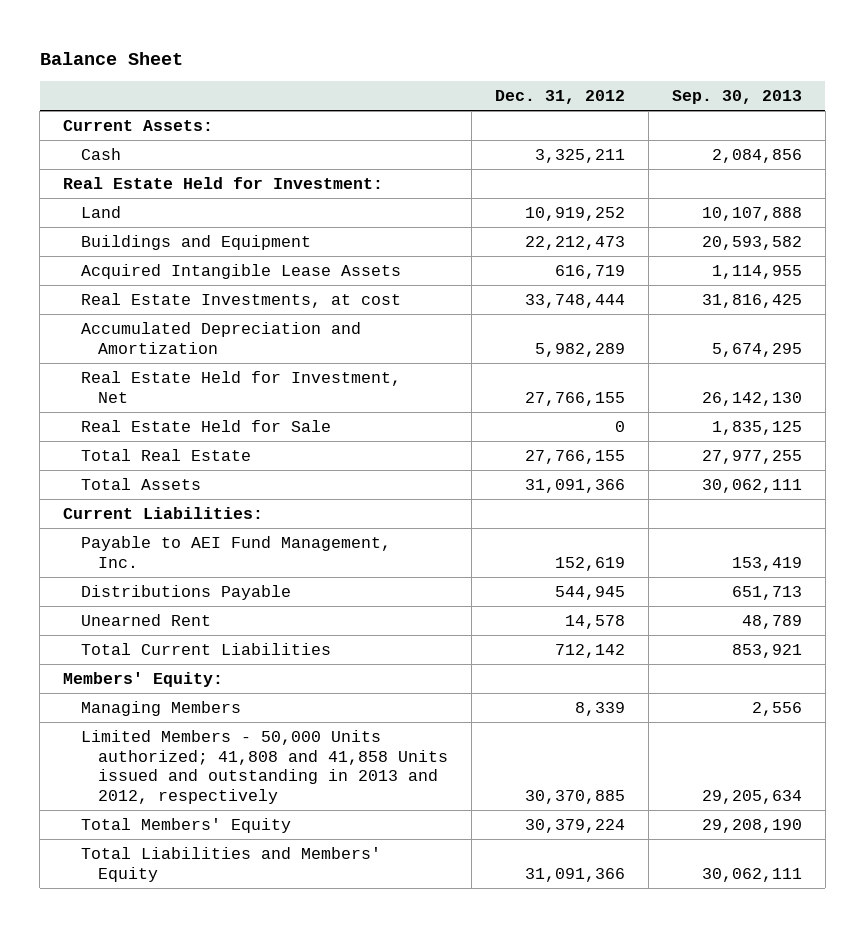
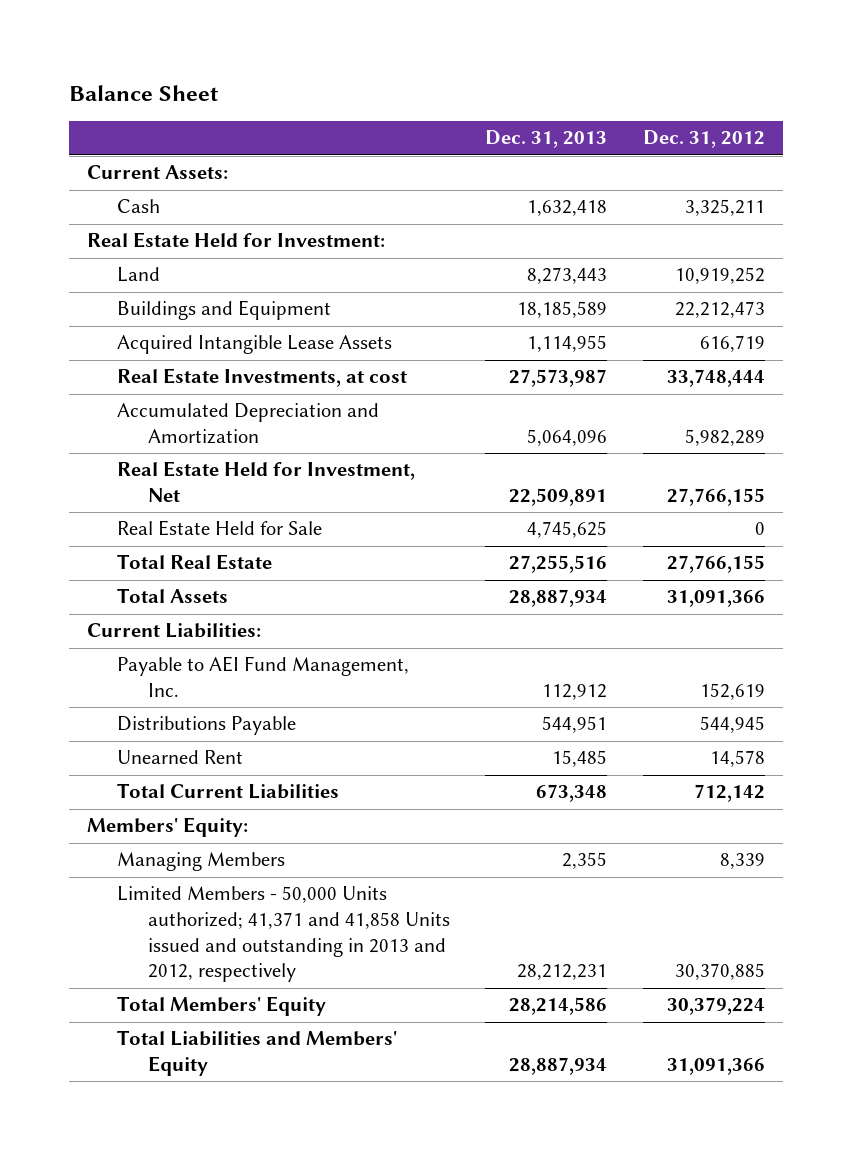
- | Dec. 31, 2012 | Sep. 30, 2013
+ | Dec. 31, 2013 | Dec. 31, 2012
- Limited Members - 50,000 Units authorized; 41,808 and 41,858 Units issued and outstanding in 2013 and 2012, respectively | 30,370,885 | 29,205,634
+ Limited Members - 50,000 Units authorized; 41,371 and 41,858 Units issued and outstanding in 2013 and 2012, respectively | 28,212,231 | 30,370,885

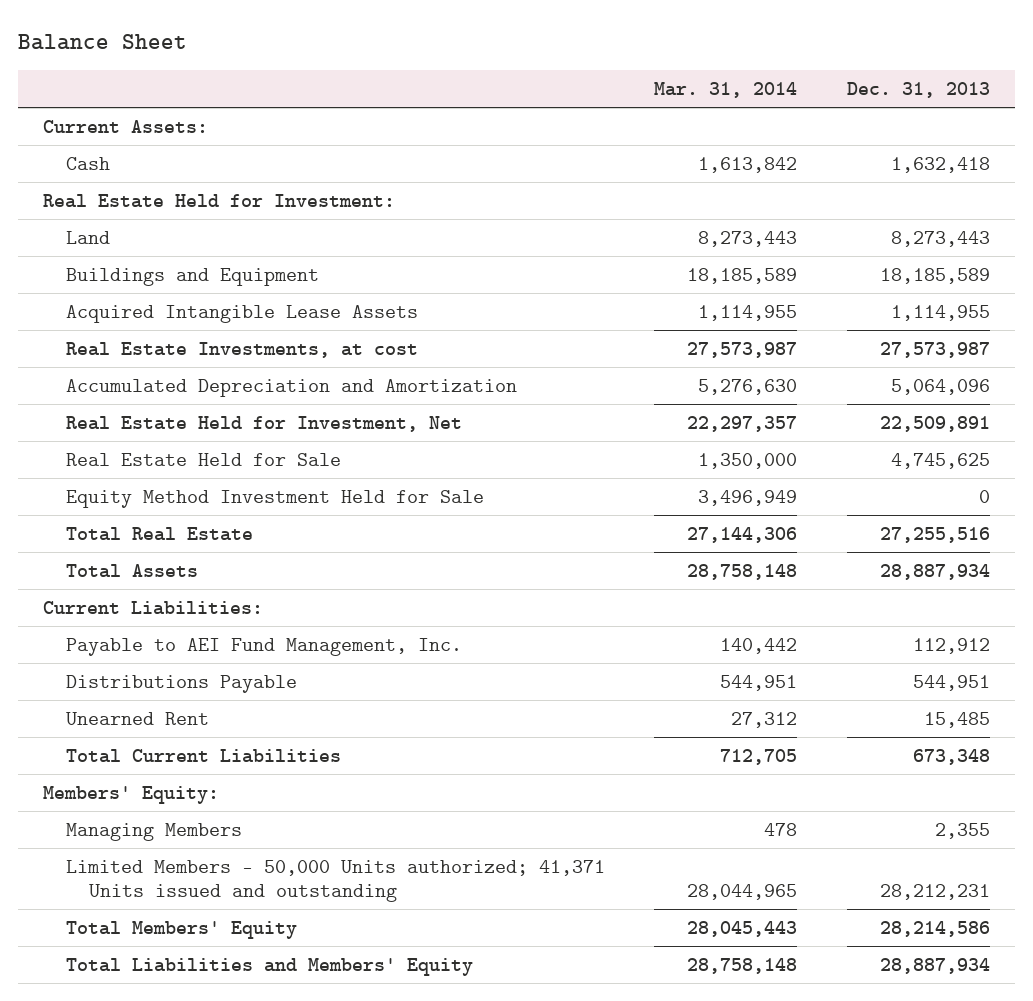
- | Dec. 31, 2013 | Dec. 31, 2012
+ | Mar. 31, 2014 | Dec. 31, 2013
+ Equity Method Investment Held for Sale | 3,496,949 | 0
- Limited Members - 50,000 Units authorized; 41,371 and 41,858 Units issued and outstanding in 2013 and 2012, respectively | 28,212,231 | 30,370,885
+ Limited Members - 50,000 Units authorized; 41,371 Units issued and outstanding | 28,044,965 | 28,212,231

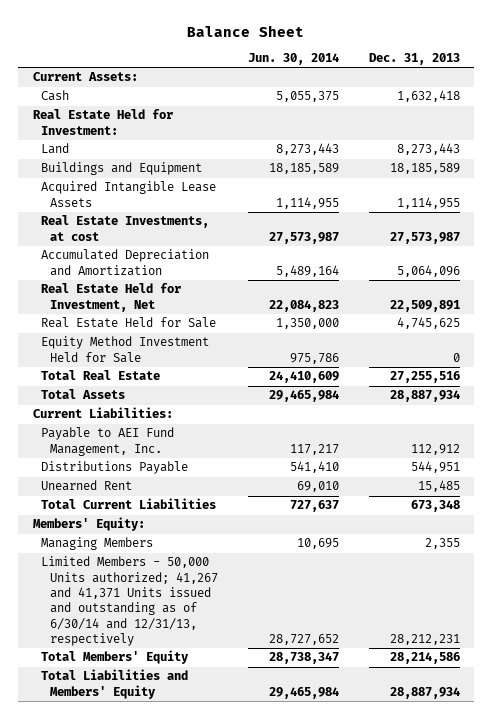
- | Mar. 31, 2014 | Dec. 31, 2013
+ | Jun. 30, 2014 | Dec. 31, 2013
- Limited Members - 50,000 Units authorized; 41,371 Units issued and outstanding | 28,044,965 | 28,212,231
+ Limited Members - 50,000 Units authorized; 41,267 and 41,371 Units issued and outstanding as of 6/30/14 and 12/31/13, respectively | 28,727,652 | 28,212,231

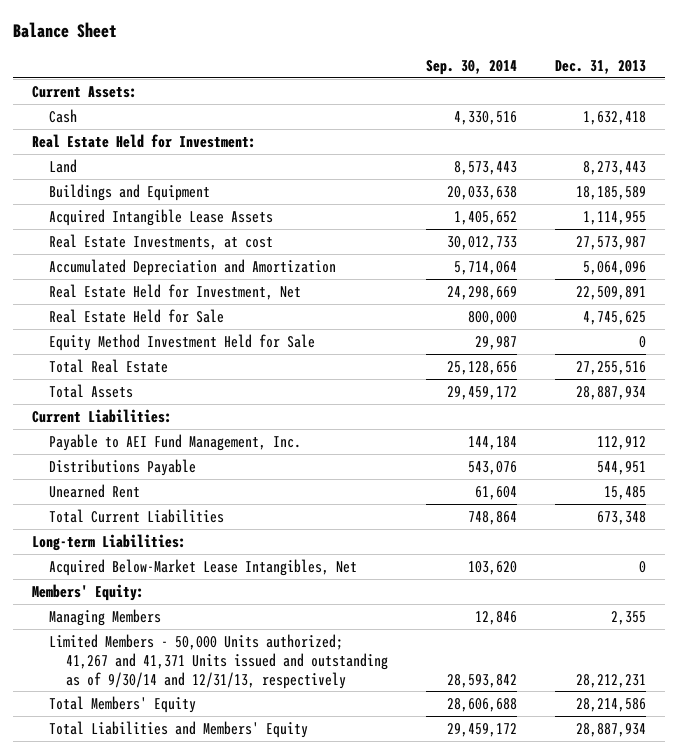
- | Jun. 30, 2014 | Dec. 31, 2013
+ | Sep. 30, 2014 | Dec. 31, 2013
+ Long-term Liabilities:
+ Acquired Below-Market Lease Intangibles, Net | 103,620 | 0
- Limited Members - 50,000 Units authorized; 41,267 and 41,371 Units issued and outstanding as of 6/30/14 and 12/31/13, respectively | 28,727,652 | 28,212,231
+ Limited Members - 50,000 Units authorized; 41,267 and 41,371 Units issued and outstanding as of 9/30/14 and 12/31/13, respectively | 28,593,842 | 28,212,231

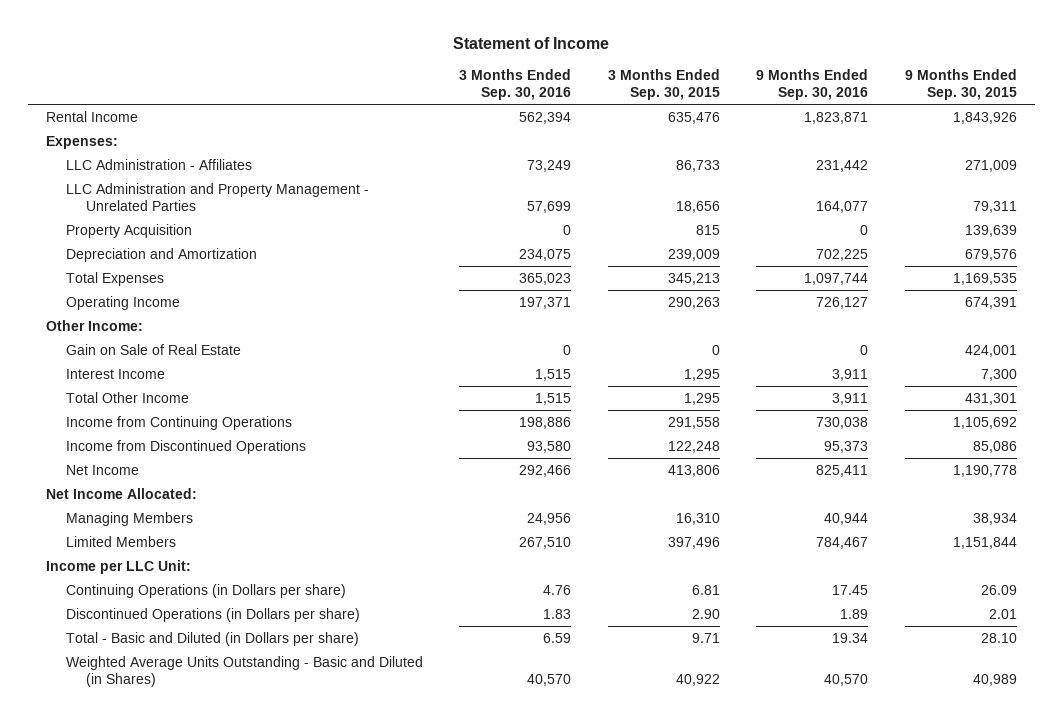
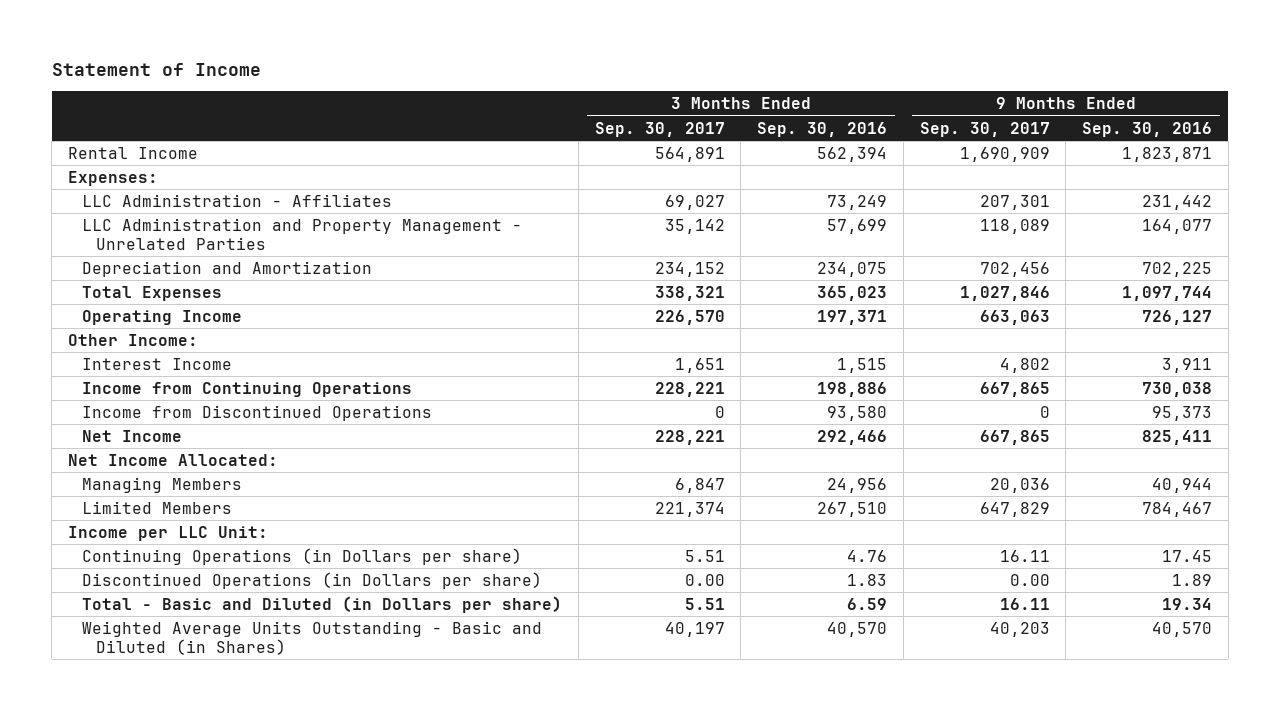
- | 3 Months Ended Sep. 30, 2016 | 3 Months Ended Sep. 30, 2015 | 9 Months Ended Sep. 30, 2016 | 9 Months Ended Sep. 30, 2015
+ | 3 Months Ended Sep. 30, 2017 | 3 Months Ended Sep. 30, 2016 | 9 Months Ended Sep. 30, 2017 | 9 Months Ended Sep. 30, 2016
- Property Acquisition | 0 | 815 | 0 | 139,639
- Gain on Sale of Real Estate | 0 | 0 | 0 | 424,001
- Total Other Income | 1,515 | 1,295 | 3,911 | 431,301

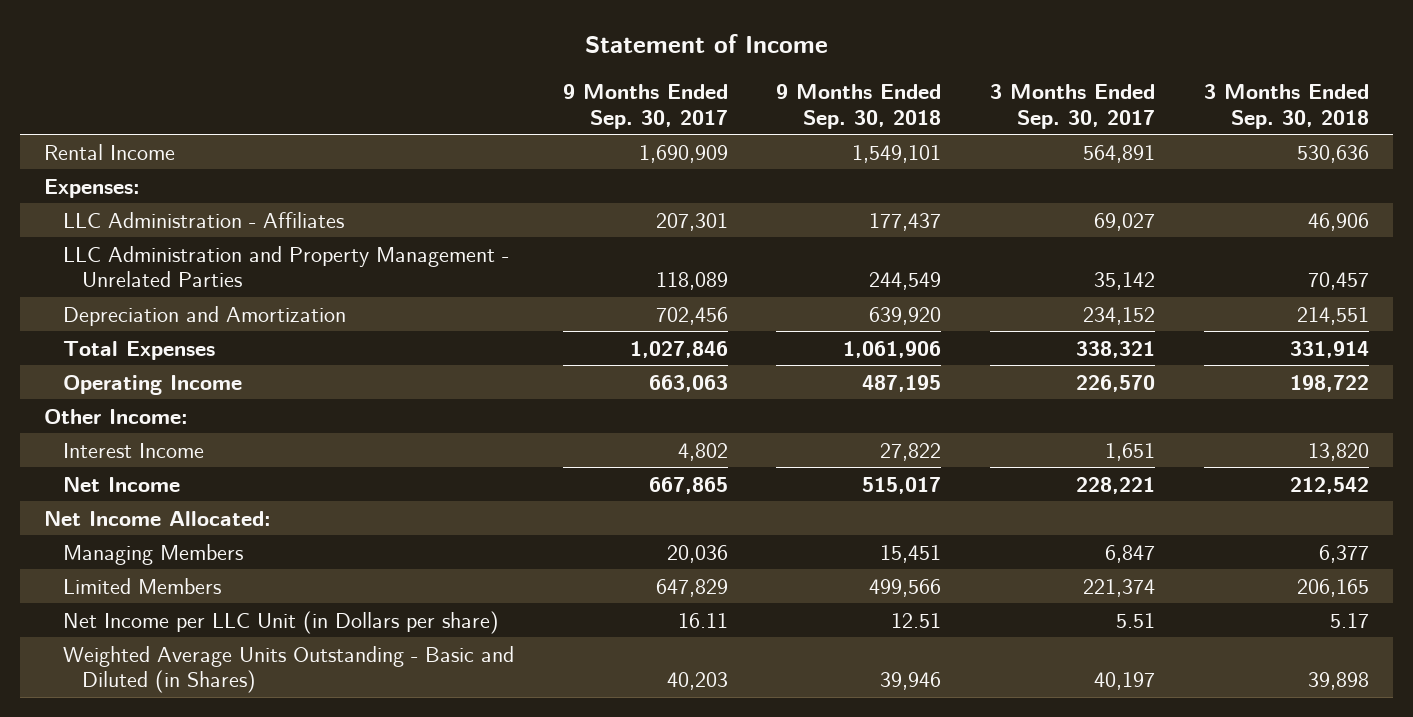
- | 3 Months Ended Sep. 30, 2017 | 3 Months Ended Sep. 30, 2016 | 9 Months Ended Sep. 30, 2017 | 9 Months Ended Sep. 30, 2016
+ | 9 Months Ended Sep. 30, 2017 | 9 Months Ended Sep. 30, 2018 | 3 Months Ended Sep. 30, 2017 | 3 Months Ended Sep. 30, 2018
- Income from Continuing Operations | 228,221 | 198,886 | 667,865 | 730,038
- Income from Discontinued Operations | 0 | 93,580 | 0 | 95,373
- Income per LLC Unit:
- Continuing Operations (in Dollars per share) | 5.51 | 4.76 | 16.11 | 17.45
- Discontinued Operations (in Dollars per share) | 0.00 | 1.83 | 0.00 | 1.89
- Total - Basic and Diluted (in Dollars per share) | 5.51 | 6.59 | 16.11 | 19.34
+ Net Income per LLC Unit (in Dollars per share) | 16.11 | 12.51 | 5.51 | 5.17

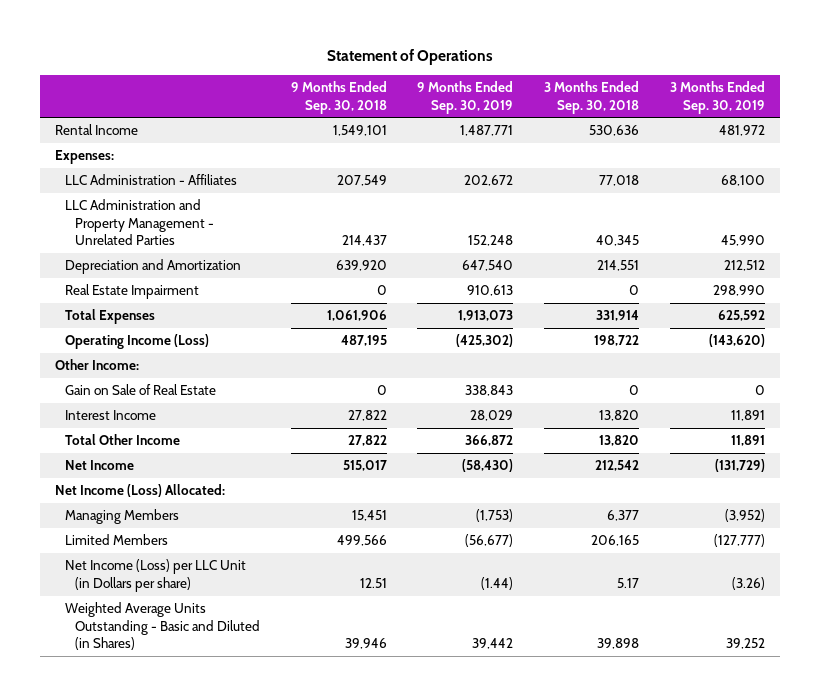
- Statement of Income
+ Statement of Operations
- | 9 Months Ended Sep. 30, 2017 | 9 Months Ended Sep. 30, 2018 | 3 Months Ended Sep. 30, 2017 | 3 Months Ended Sep. 30, 2018
+ | 9 Months Ended Sep. 30, 2018 | 9 Months Ended Sep. 30, 2019 | 3 Months Ended Sep. 30, 2018 | 3 Months Ended Sep. 30, 2019
- LLC Administration - Affiliates | 207,301 | 177,437 | 69,027 | 46,906
- LLC Administration and Property Management - Unrelated Parties | 118,089 | 244,549 | 35,142 | 70,457
+ LLC Administration - Affiliates | 207,549 | 202,672 | 77,018 | 68,100
+ LLC Administration and Property Management - Unrelated Parties | 214,437 | 152,248 | 40,345 | 45,990
+ Real Estate Impairment | 0 | 910,613 | 0 | 298,990
- Operating Income | 663,063 | 487,195 | 226,570 | 198,722
+ Operating Income (Loss) | 487,195 | (425,302) | 198,722 | (143,620)
+ Gain on Sale of Real Estate | 0 | 338,843 | 0 | 0
+ Total Other Income | 27,822 | 366,872 | 13,820 | 11,891
- Net Income Allocated:
+ Net Income (Loss) Allocated:
- Net Income per LLC Unit (in Dollars per share) | 16.11 | 12.51 | 5.51 | 5.17
+ Net Income (Loss) per LLC Unit (in Dollars per share) | 12.51 | (1.44) | 5.17 | (3.26)

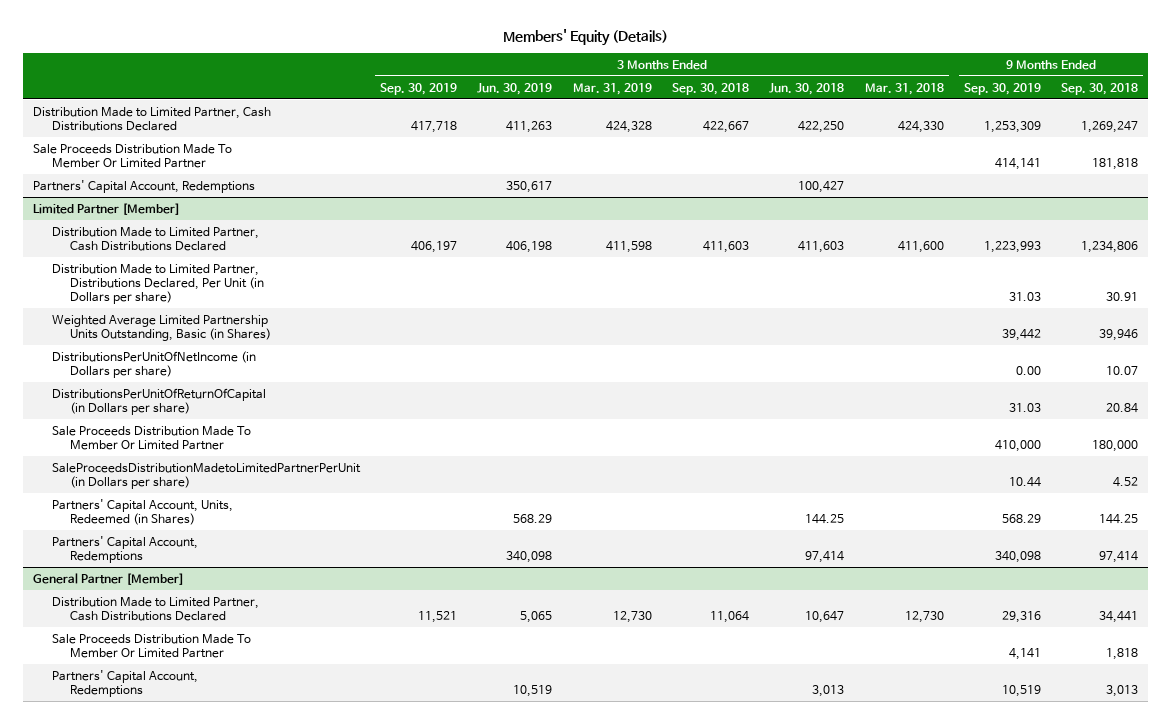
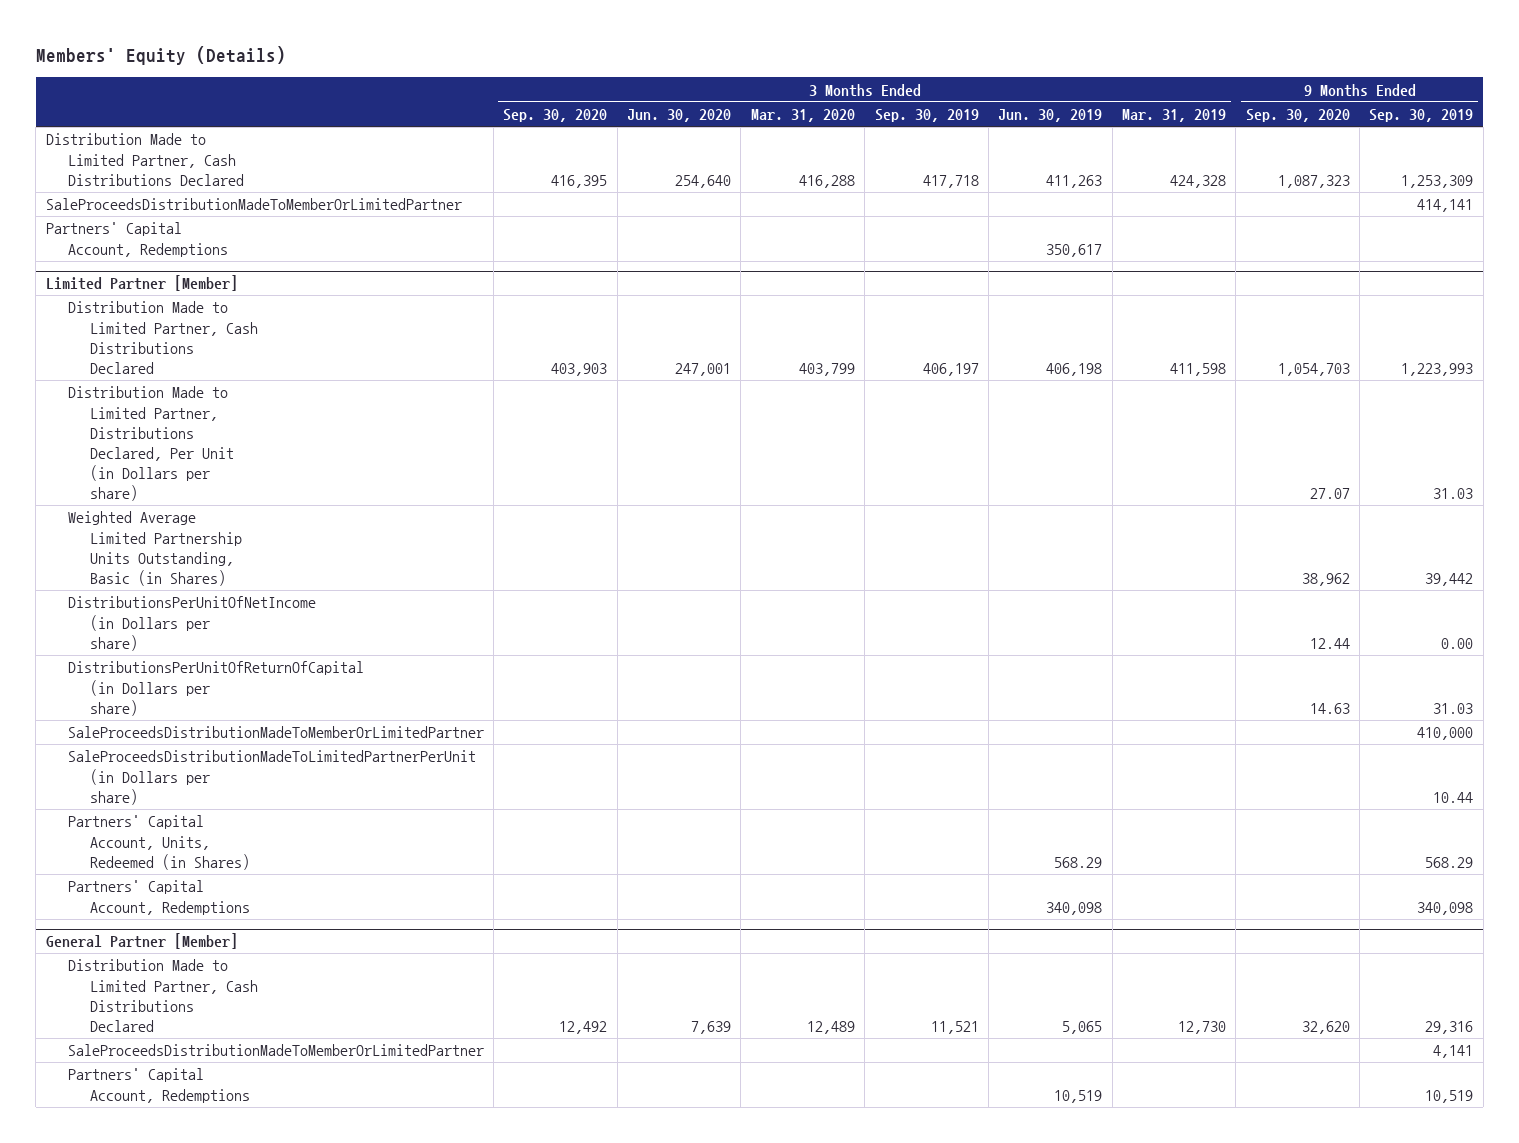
- | 3 Months Ended Sep. 30, 2019 | 3 Months Ended Jun. 30, 2019 | 3 Months Ended Mar. 31, 2019 | 3 Months Ended Sep. 30, 2018 | 3 Months Ended Jun. 30, 2018 | 3 Months Ended Mar. 31, 2018 | 9 Months Ended Sep. 30, 2019 | 9 Months Ended Sep. 30, 2018
+ | 3 Months Ended Sep. 30, 2020 | 3 Months Ended Jun. 30, 2020 | 3 Months Ended Mar. 31, 2020 | 3 Months Ended Sep. 30, 2019 | 3 Months Ended Jun. 30, 2019 | 3 Months Ended Mar. 31, 2019 | 9 Months Ended Sep. 30, 2020 | 9 Months Ended Sep. 30, 2019
- Sale Proceeds Distribution Made To Member Or Limited Partner | | | | | | | 414,141 | 181,818
+ SaleProceedsDistributionMadeToMemberOrLimitedPartner | | | | | | | | 414,141
@ Limited Partner [Member]
- Sale Proceeds Distribution Made To Member Or Limited Partner | | | | | | | 410,000 | 180,000
- SaleProceedsDistributionMadetoLimitedPartnerPerUnit (in Dollars per share) | | | | | | | 10.44 | 4.52
+ SaleProceedsDistributionMadeToMemberOrLimitedPartner | | | | | | | | 410,000
+ SaleProceedsDistributionMadeToLimitedPartnerPerUnit (in Dollars per share) | | | | | | | | 10.44
@ General Partner [Member]
- Sale Proceeds Distribution Made To Member Or Limited Partner | | | | | | | 4,141 | 1,818
+ SaleProceedsDistributionMadeToMemberOrLimitedPartner | | | | | | | | 4,141

